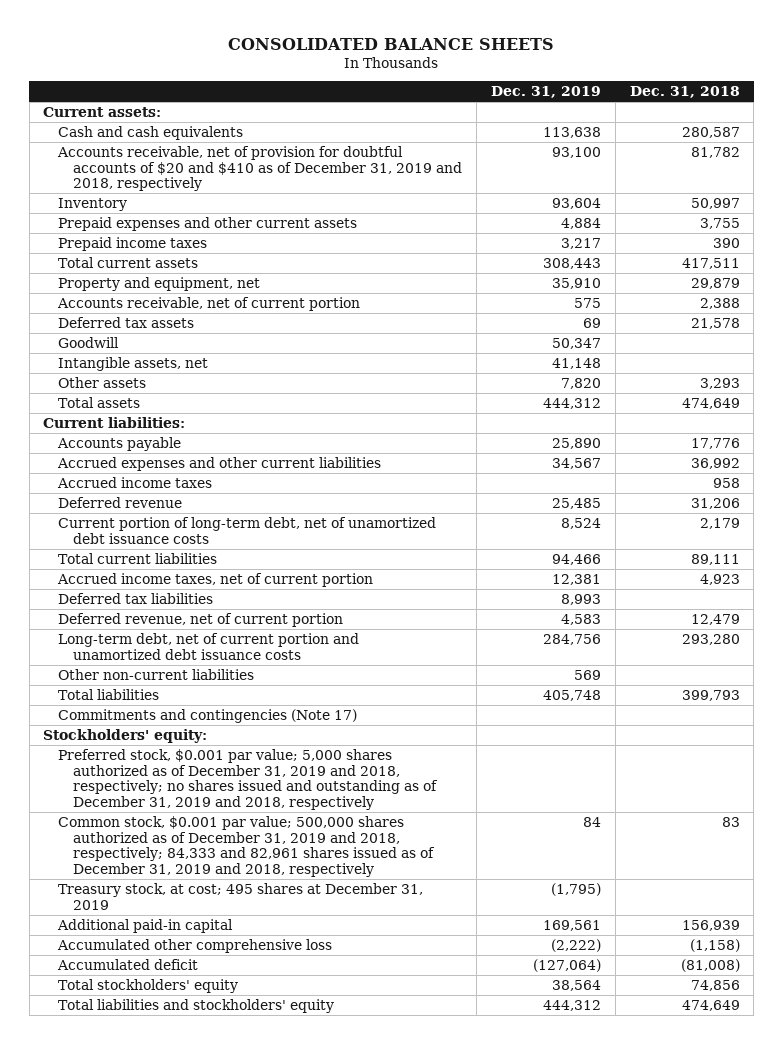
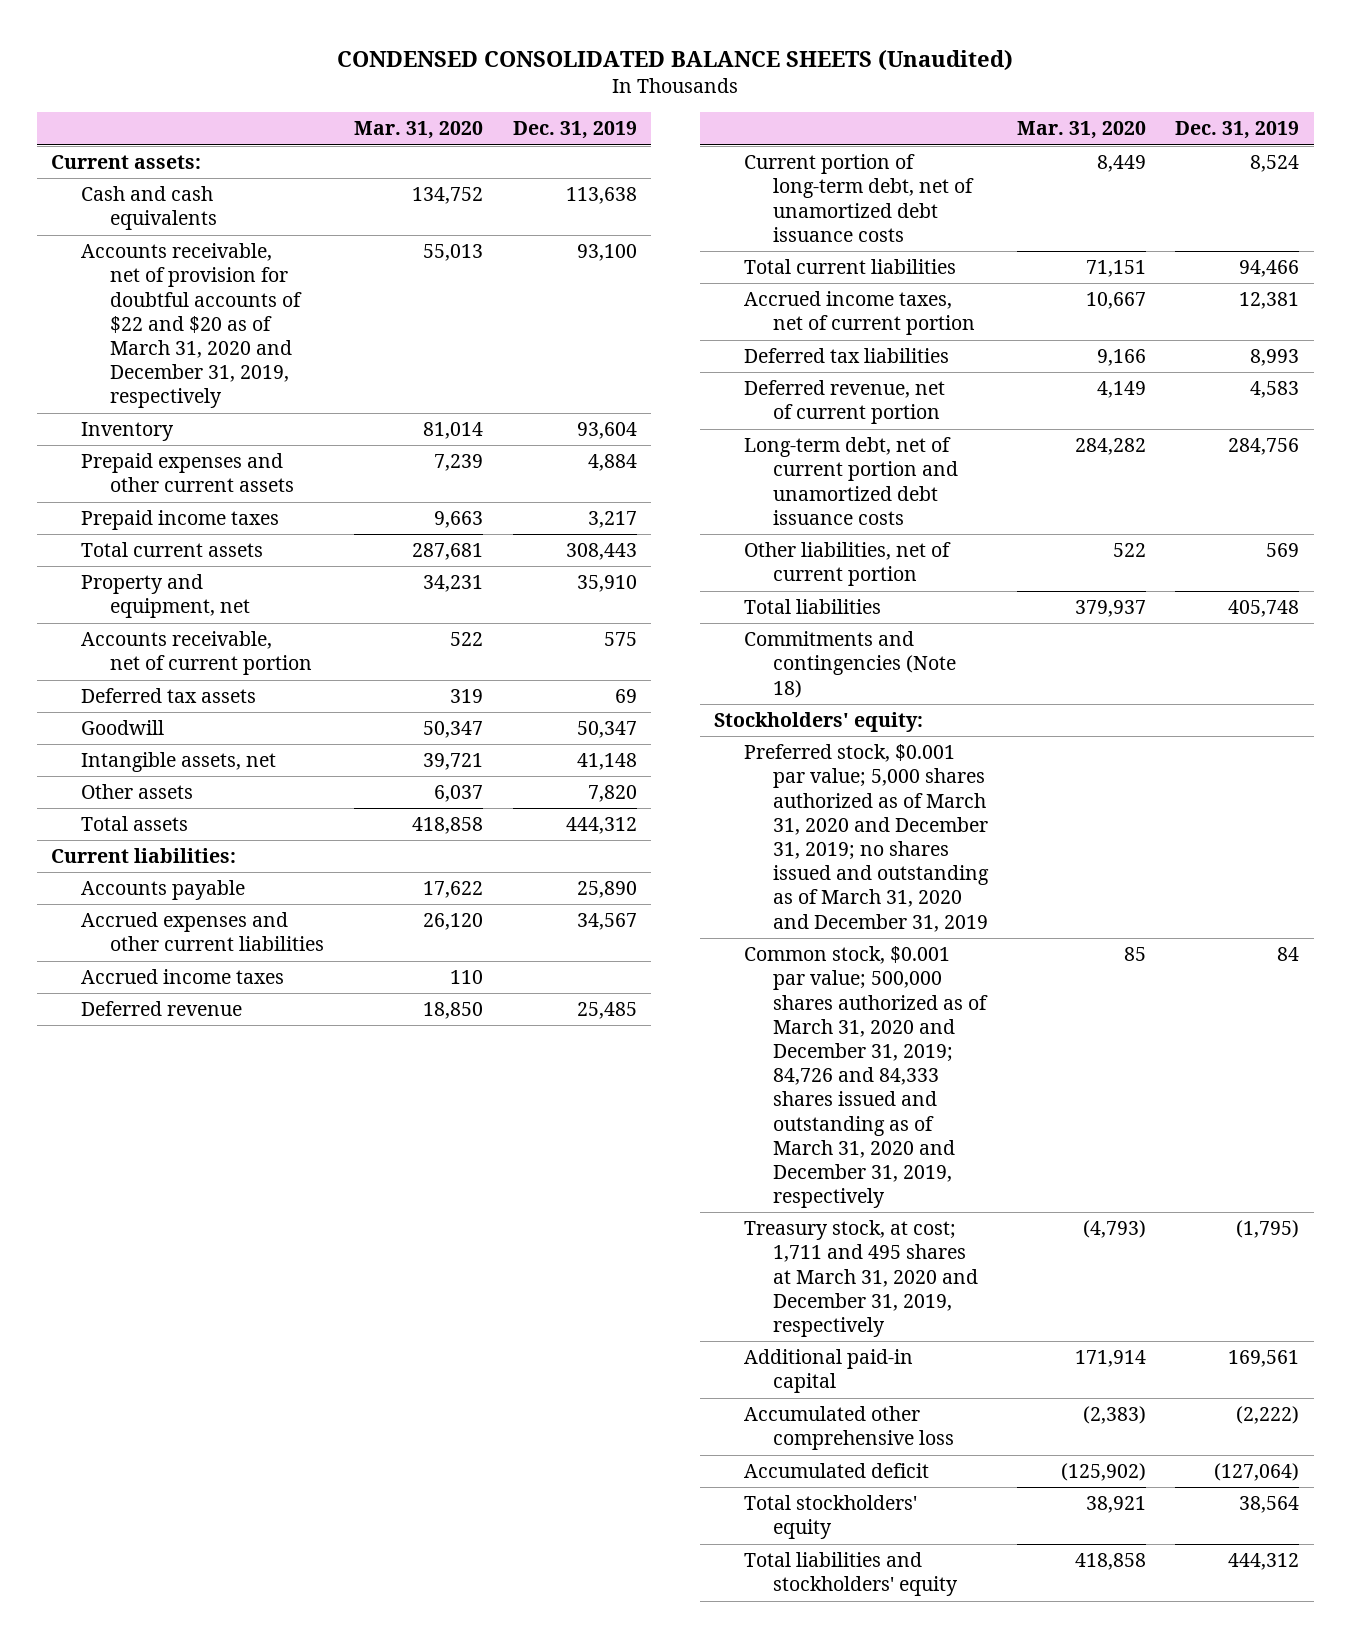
- CONSOLIDATED BALANCE SHEETS
+ CONDENSED CONSOLIDATED BALANCE SHEETS (Unaudited)
- | Dec. 31, 2019 | Dec. 31, 2018
+ | Mar. 31, 2020 | Dec. 31, 2019
- Accounts receivable, net of provision for doubtful accounts of $20 and $410 as of December 31, 2019 and 2018, respectively | 93,100 | 81,782
+ Accounts receivable, net of provision for doubtful accounts of $22 and $20 as of March 31, 2020 and December 31, 2019, respectively | 55,013 | 93,100
- Other non-current liabilities | 569 |
+ Other liabilities, net of current portion | 522 | 569
- Commitments and contingencies (Note 17)
+ Commitments and contingencies (Note 18)
- Preferred stock, $0.001 par value; 5,000 shares authorized as of December 31, 2019 and 2018, respectively; no shares issued and outstanding as of December 31, 2019 and 2018, respectively
- Common stock, $0.001 par value; 500,000 shares authorized as of December 31, 2019 and 2018, respectively; 84,333 and 82,961 shares issued as of December 31, 2019 and 2018, respectively | 84 | 83
- Treasury stock, at cost; 495 shares at December 31, 2019 | (1,795) |
+ Preferred stock, $0.001 par value; 5,000 shares authorized as of March 31, 2020 and December 31, 2019; no shares issued and outstanding as of March 31, 2020 and December 31, 2019
+ Common stock, $0.001 par value; 500,000 shares authorized as of March 31, 2020 and December 31, 2019; 84,726 and 84,333 shares issued and outstanding as of March 31, 2020 and December 31, 2019, respectively | 85 | 84
+ Treasury stock, at cost; 1,711 and 495 shares at March 31, 2020 and December 31, 2019, respectively | (4,793) | (1,795)

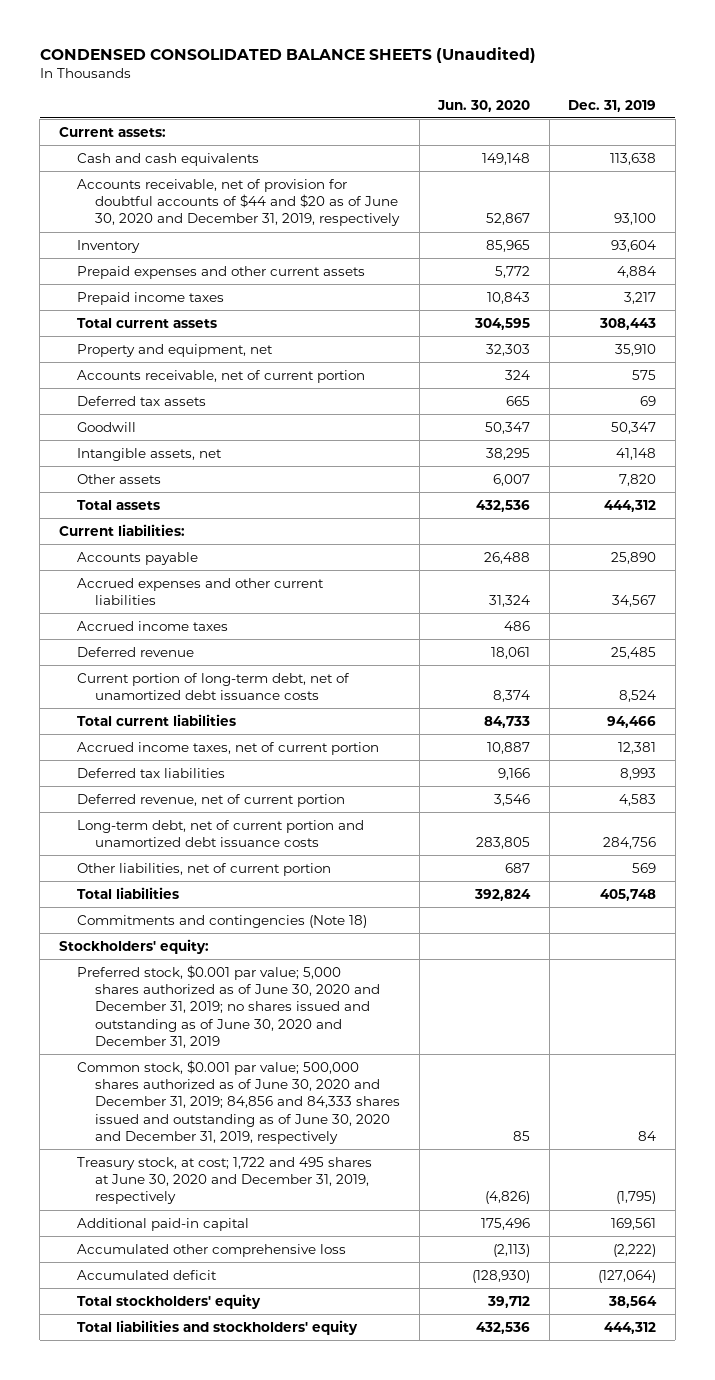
- | Mar. 31, 2020 | Dec. 31, 2019
+ | Jun. 30, 2020 | Dec. 31, 2019
- Accounts receivable, net of provision for doubtful accounts of $22 and $20 as of March 31, 2020 and December 31, 2019, respectively | 55,013 | 93,100
+ Accounts receivable, net of provision for doubtful accounts of $44 and $20 as of June 30, 2020 and December 31, 2019, respectively | 52,867 | 93,100
- Preferred stock, $0.001 par value; 5,000 shares authorized as of March 31, 2020 and December 31, 2019; no shares issued and outstanding as of March 31, 2020 and December 31, 2019
- Common stock, $0.001 par value; 500,000 shares authorized as of March 31, 2020 and December 31, 2019; 84,726 and 84,333 shares issued and outstanding as of March 31, 2020 and December 31, 2019, respectively | 85 | 84
- Treasury stock, at cost; 1,711 and 495 shares at March 31, 2020 and December 31, 2019, respectively | (4,793) | (1,795)
+ Preferred stock, $0.001 par value; 5,000 shares authorized as of June 30, 2020 and December 31, 2019; no shares issued and outstanding as of June 30, 2020 and December 31, 2019
+ Common stock, $0.001 par value; 500,000 shares authorized as of June 30, 2020 and December 31, 2019; 84,856 and 84,333 shares issued and outstanding as of June 30, 2020 and December 31, 2019, respectively | 85 | 84
+ Treasury stock, at cost; 1,722 and 495 shares at June 30, 2020 and December 31, 2019, respectively | (4,826) | (1,795)

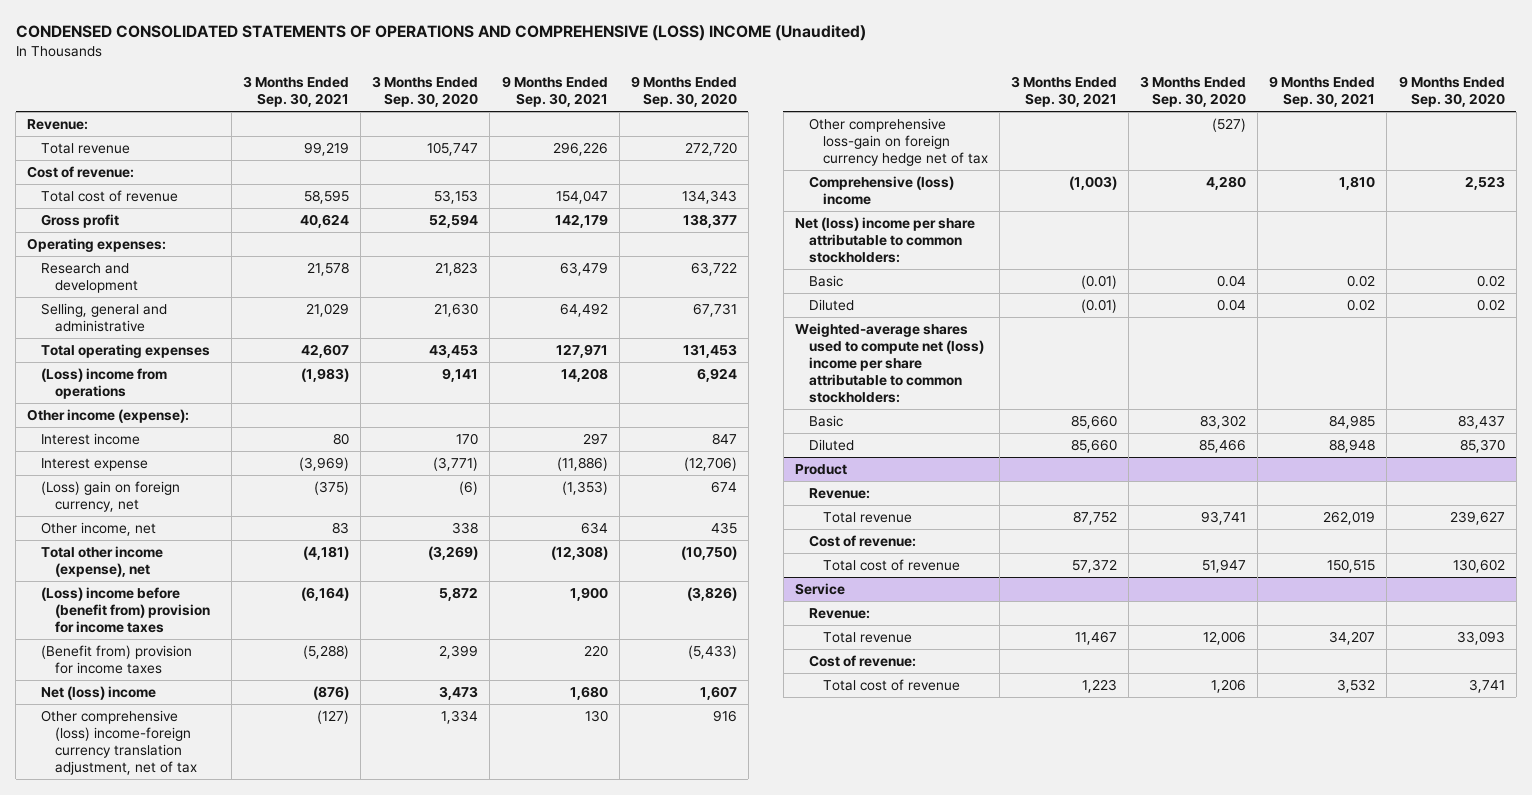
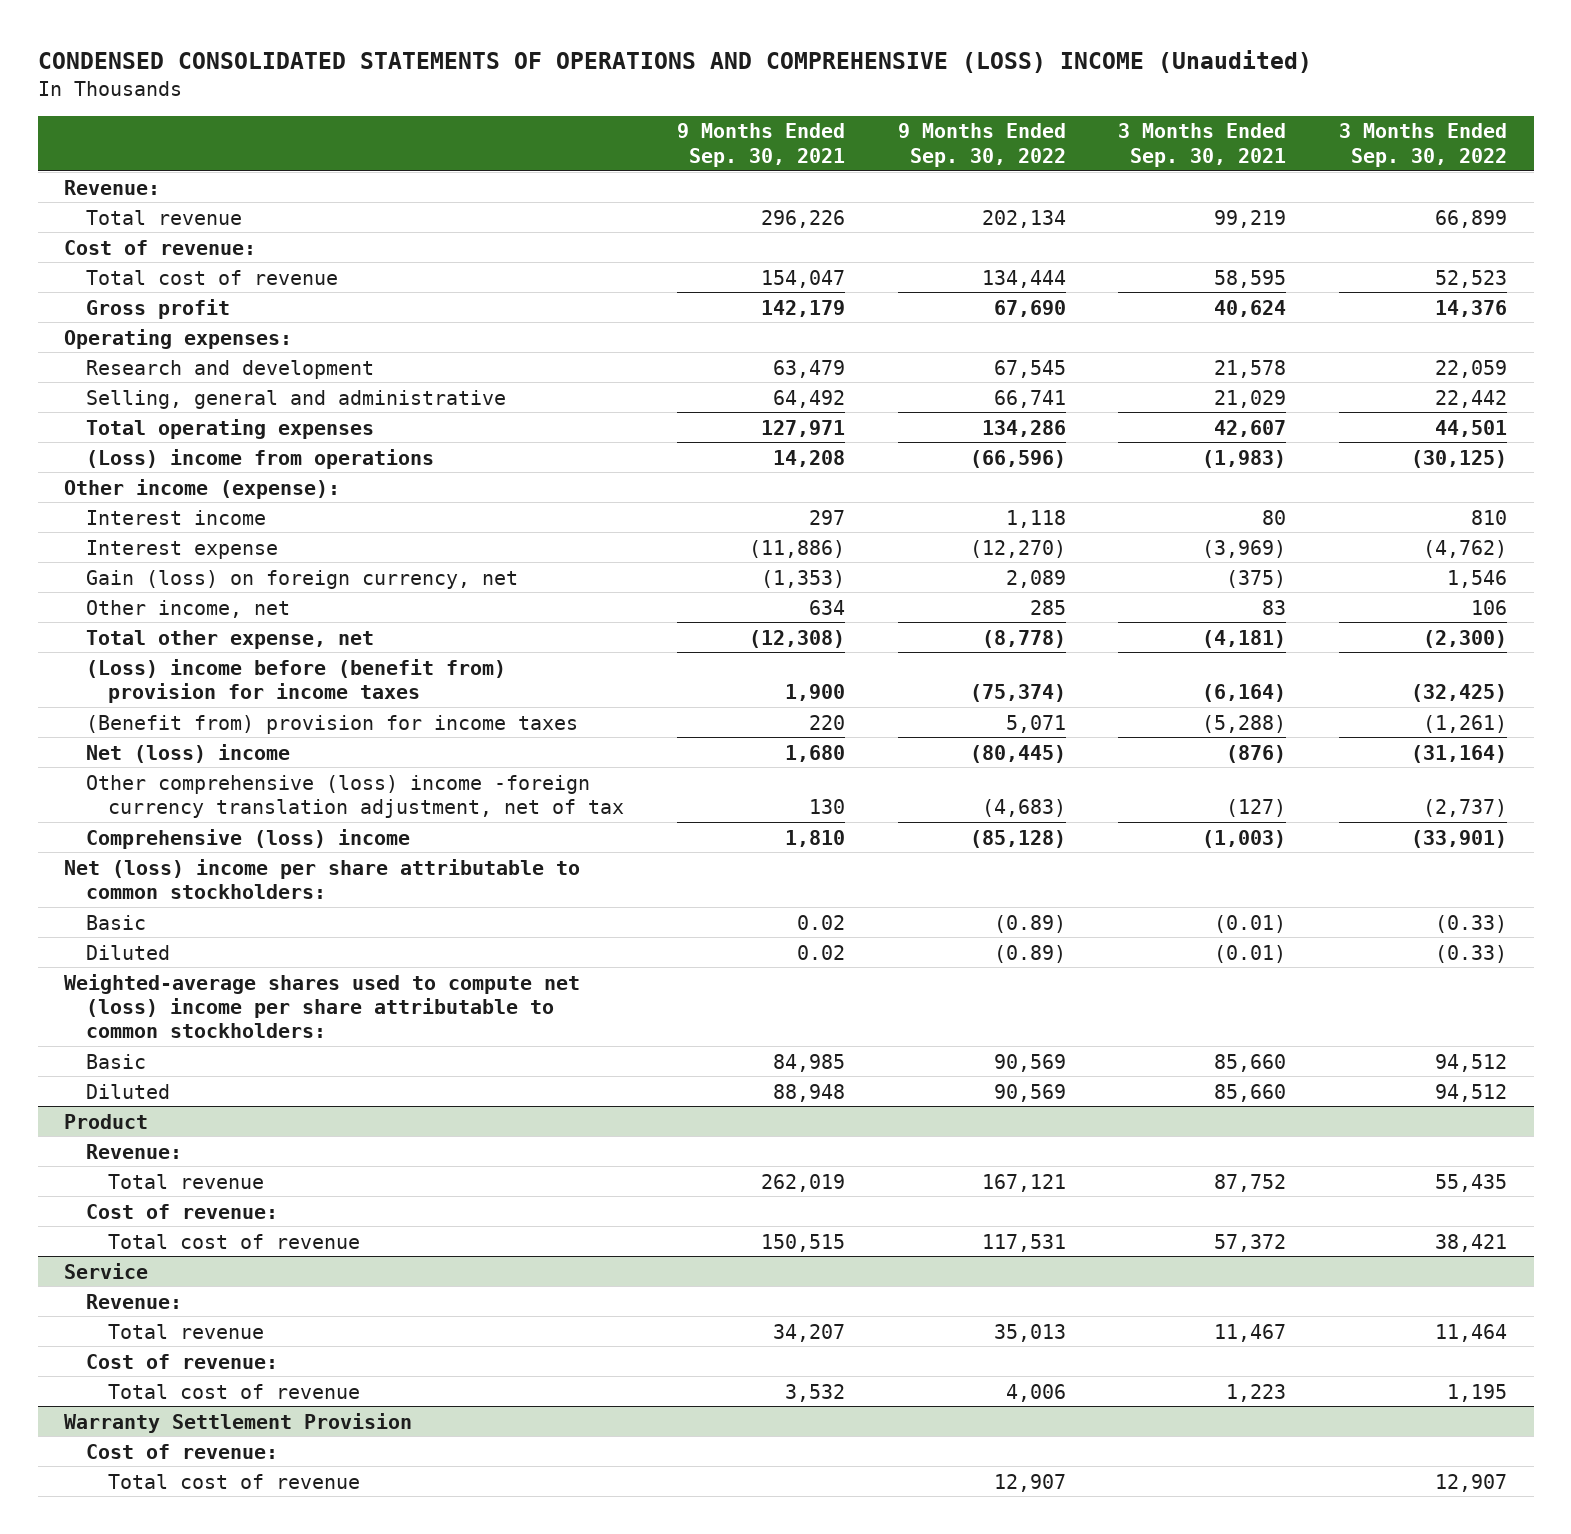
- | 3 Months Ended Sep. 30, 2021 | 3 Months Ended Sep. 30, 2020 | 9 Months Ended Sep. 30, 2021 | 9 Months Ended Sep. 30, 2020
+ | 9 Months Ended Sep. 30, 2021 | 9 Months Ended Sep. 30, 2022 | 3 Months Ended Sep. 30, 2021 | 3 Months Ended Sep. 30, 2022
- (Loss) gain on foreign currency, net | (375) | (6) | (1,353) | 674
+ Gain (loss) on foreign currency, net | (1,353) | 2,089 | (375) | 1,546
- Total other income (expense), net | (4,181) | (3,269) | (12,308) | (10,750)
+ Total other expense, net | (12,308) | (8,778) | (4,181) | (2,300)
- Other comprehensive (loss) income-foreign currency translation adjustment, net of tax | (127) | 1,334 | 130 | 916
- Other comprehensive loss-gain on foreign currency hedge net of tax | | (527) | |
+ Other comprehensive (loss) income -foreign currency translation adjustment, net of tax | 130 | (4,683) | (127) | (2,737)
+ Warranty Settlement Provision
+ Cost of revenue:
+ Total cost of revenue | | 12,907 | | 12,907

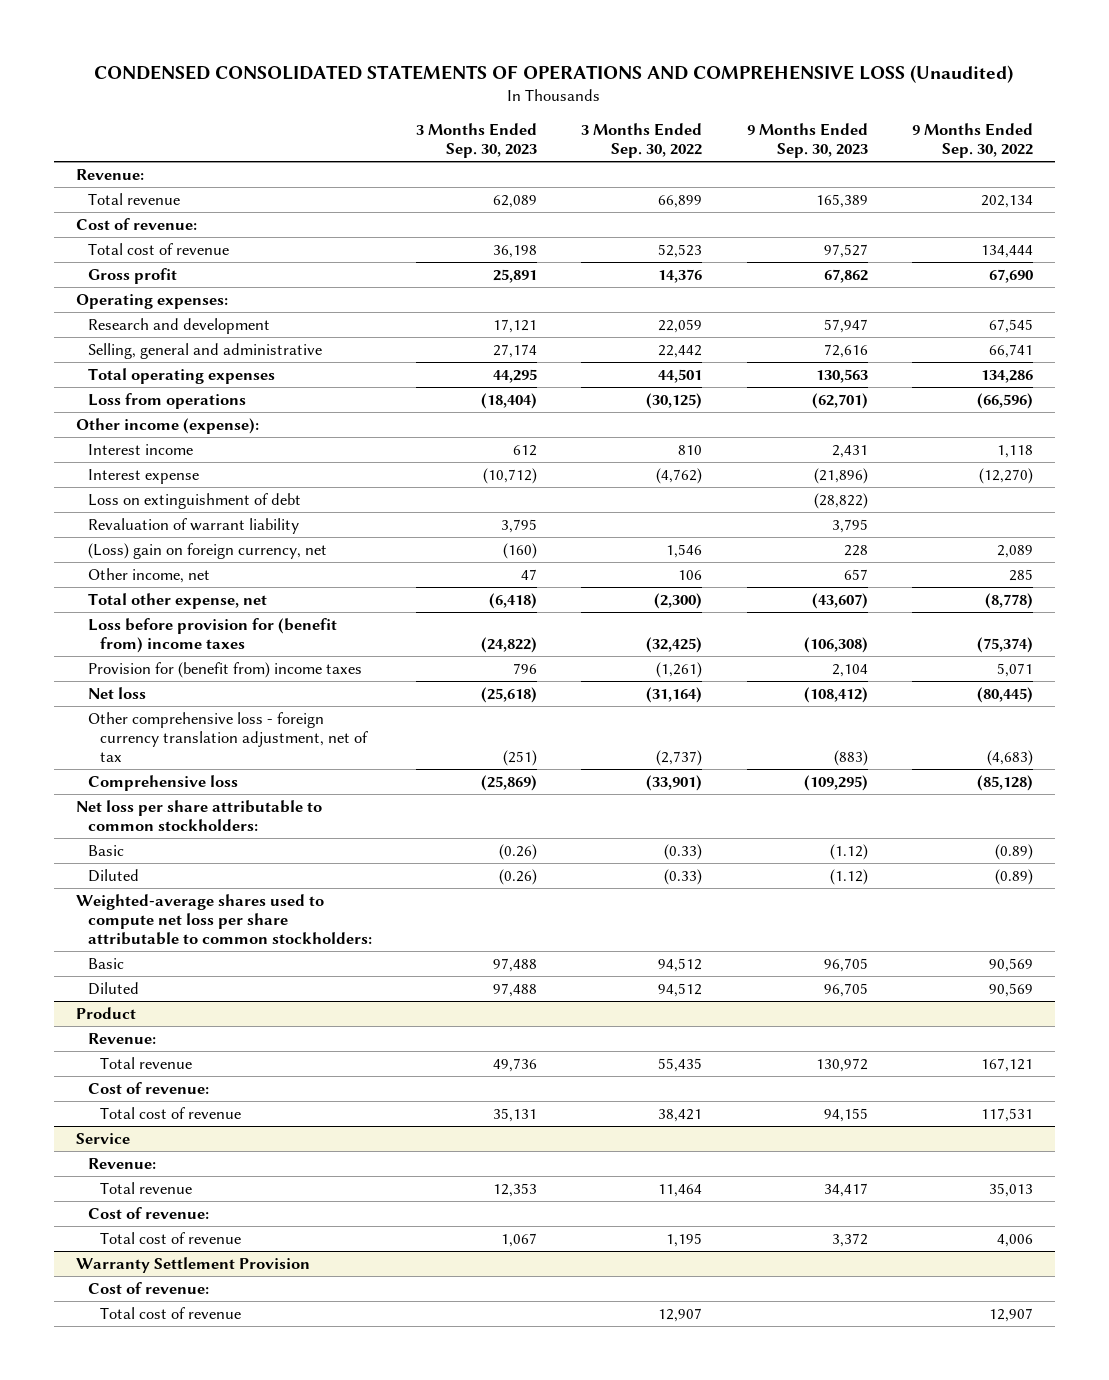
- CONDENSED CONSOLIDATED STATEMENTS OF OPERATIONS AND COMPREHENSIVE (LOSS) INCOME (Unaudited)
+ CONDENSED CONSOLIDATED STATEMENTS OF OPERATIONS AND COMPREHENSIVE LOSS (Unaudited)
- | 9 Months Ended Sep. 30, 2021 | 9 Months Ended Sep. 30, 2022 | 3 Months Ended Sep. 30, 2021 | 3 Months Ended Sep. 30, 2022
+ | 3 Months Ended Sep. 30, 2023 | 3 Months Ended Sep. 30, 2022 | 9 Months Ended Sep. 30, 2023 | 9 Months Ended Sep. 30, 2022
- (Loss) income from operations | 14,208 | (66,596) | (1,983) | (30,125)
+ Loss from operations | (18,404) | (30,125) | (62,701) | (66,596)
- Gain (loss) on foreign currency, net | (1,353) | 2,089 | (375) | 1,546
+ Loss on extinguishment of debt | | | (28,822) |
+ Revaluation of warrant liability | 3,795 | | 3,795 |
+ (Loss) gain on foreign currency, net | (160) | 1,546 | 228 | 2,089
- (Loss) income before (benefit from) provision for income taxes | 1,900 | (75,374) | (6,164) | (32,425)
- (Benefit from) provision for income taxes | 220 | 5,071 | (5,288) | (1,261)
- Net (loss) income | 1,680 | (80,445) | (876) | (31,164)
- Other comprehensive (loss) income -foreign currency translation adjustment, net of tax | 130 | (4,683) | (127) | (2,737)
- Comprehensive (loss) income | 1,810 | (85,128) | (1,003) | (33,901)
- Net (loss) income per share attributable to common stockholders:
+ Loss before provision for (benefit from) income taxes | (24,822) | (32,425) | (106,308) | (75,374)
+ Provision for (benefit from) income taxes | 796 | (1,261) | 2,104 | 5,071
+ Net loss | (25,618) | (31,164) | (108,412) | (80,445)
+ Other comprehensive loss - foreign currency translation adjustment, net of tax | (251) | (2,737) | (883) | (4,683)
+ Comprehensive loss | (25,869) | (33,901) | (109,295) | (85,128)
+ Net loss per share attributable to common stockholders:
- Weighted-average shares used to compute net (loss) income per share attributable to common stockholders:
+ Weighted-average shares used to compute net loss per share attributable to common stockholders:

